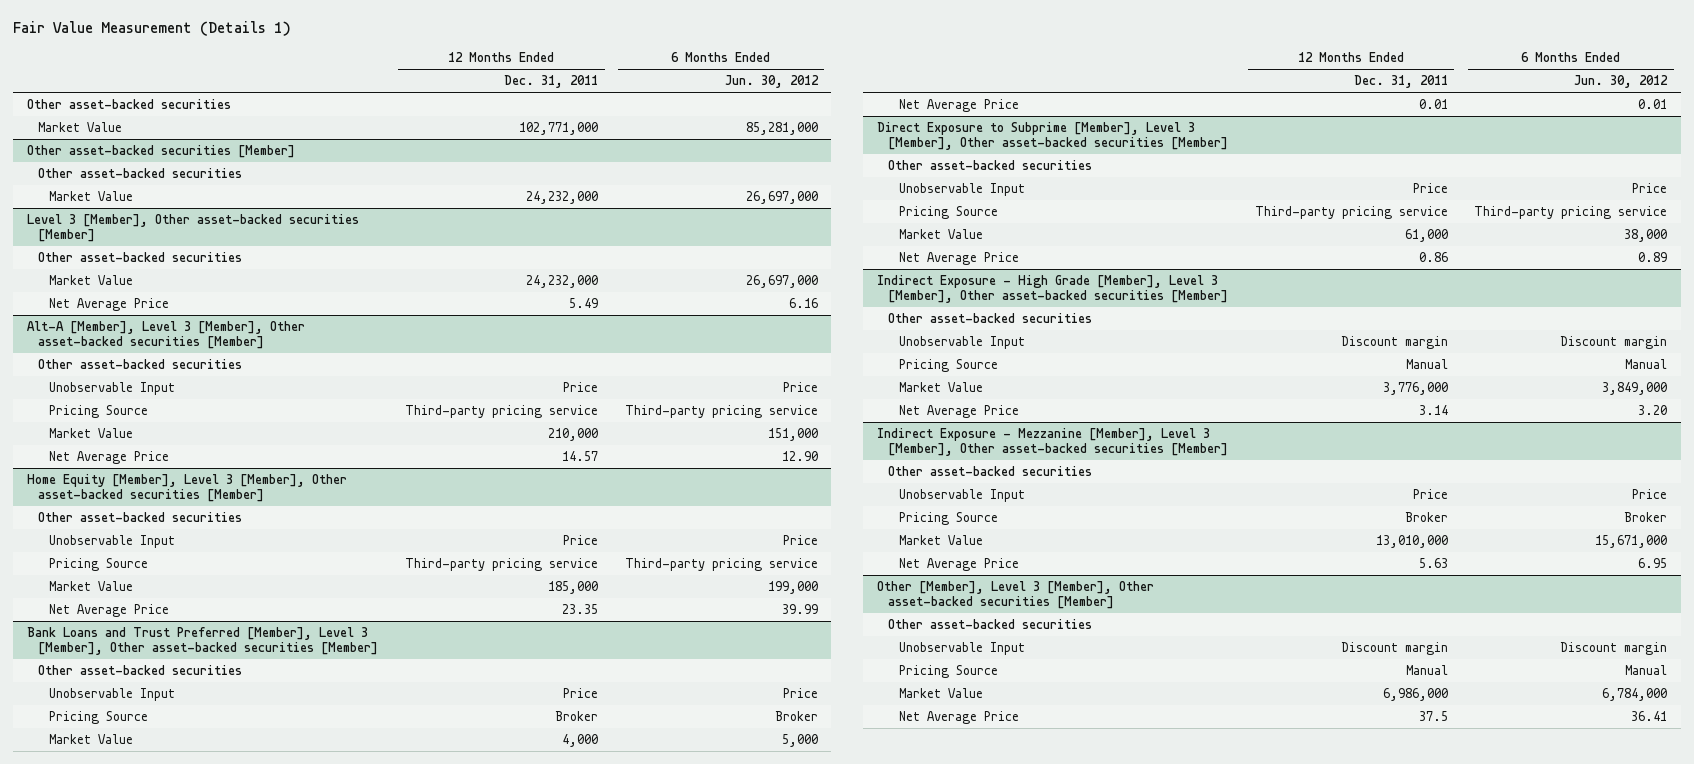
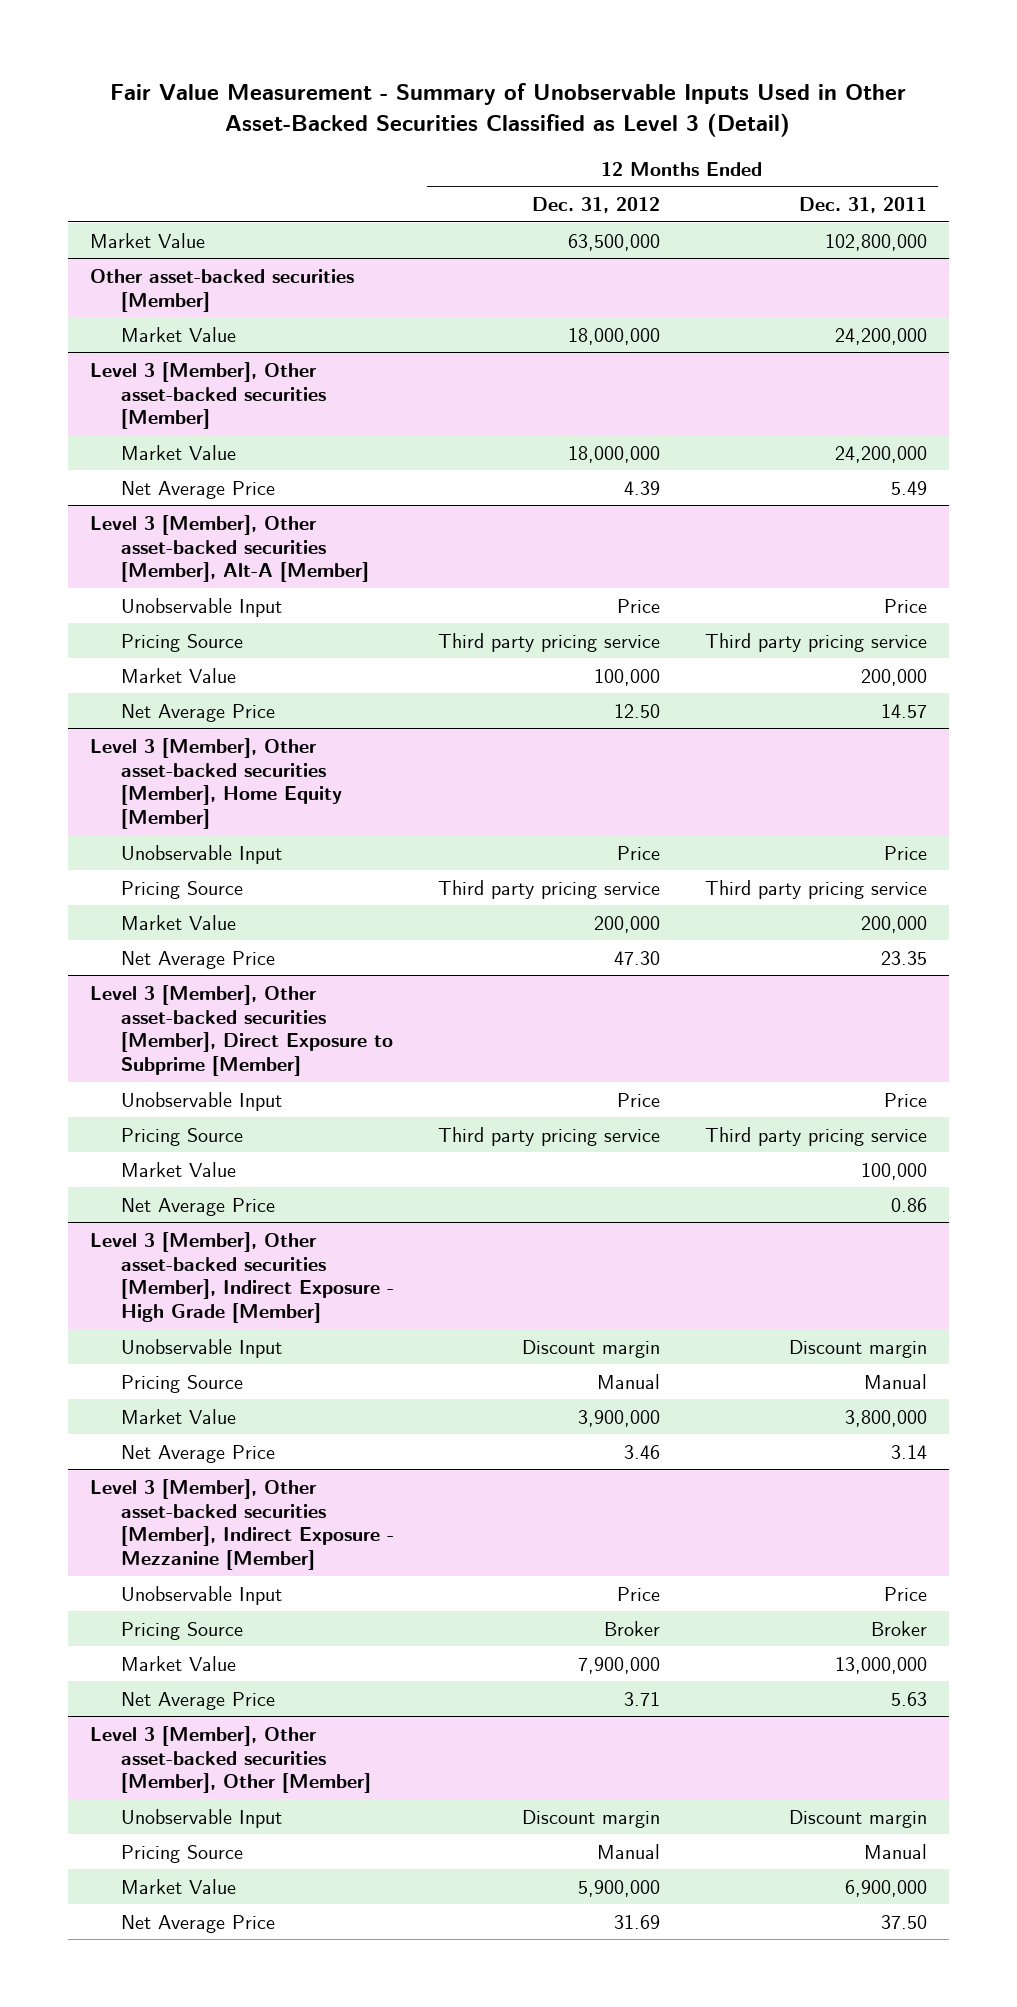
- Fair Value Measurement (Details 1)
+ Fair Value Measurement - Summary of Unobservable Inputs Used in Other Asset-Backed Securities Classified as Level 3 (Detail)
- | 12 Months Ended Dec. 31, 2011 | 6 Months Ended Jun. 30, 2012
+ | 12 Months Ended Dec. 31, 2012 | 12 Months Ended Dec. 31, 2011
- Other asset-backed securities
- Market Value | 102,771,000 | 85,281,000
+ Market Value | 63,500,000 | 102,800,000
@ Other asset-backed securities [Member]
- Other asset-backed securities
- Market Value | 24,232,000 | 26,697,000
+ Market Value | 18,000,000 | 24,200,000
@ Level 3 [Member], Other asset-backed securities [Member]
- Other asset-backed securities
- Market Value | 24,232,000 | 26,697,000
+ Market Value | 18,000,000 | 24,200,000
- Alt-A [Member], Level 3 [Member], Other asset-backed securities [Member]
- Other asset-backed securities
+ Level 3 [Member], Other asset-backed securities [Member], Alt-A [Member]
- Pricing Source | Third-party pricing service | Third-party pricing service
- Market Value | 210,000 | 151,000
+ Pricing Source | Third party pricing service | Third party pricing service
+ Market Value | 100,000 | 200,000
- Home Equity [Member], Level 3 [Member], Other asset-backed securities [Member]
- Other asset-backed securities
+ Level 3 [Member], Other asset-backed securities [Member], Home Equity [Member]
- Pricing Source | Third-party pricing service | Third-party pricing service
- Market Value | 185,000 | 199,000
+ Pricing Source | Third party pricing service | Third party pricing service
+ Market Value | 200,000 | 200,000
- Bank Loans and Trust Preferred [Member], Level 3 [Member], Other asset-backed securities [Member]
- Other asset-backed securities
- Unobservable Input | Price | Price
- Pricing Source | Broker | Broker
- Market Value | 4,000 | 5,000
- Net Average Price | 0.01 | 0.01
- Direct Exposure to Subprime [Member], Level 3 [Member], Other asset-backed securities [Member]
- Other asset-backed securities
+ Level 3 [Member], Other asset-backed securities [Member], Direct Exposure to Subprime [Member]
- Pricing Source | Third-party pricing service | Third-party pricing service
- Market Value | 61,000 | 38,000
+ Pricing Source | Third party pricing service | Third party pricing service
+ Market Value | | 100,000
- Indirect Exposure - High Grade [Member], Level 3 [Member], Other asset-backed securities [Member]
- Other asset-backed securities
+ Level 3 [Member], Other asset-backed securities [Member], Indirect Exposure - High Grade [Member]
- Market Value | 3,776,000 | 3,849,000
+ Market Value | 3,900,000 | 3,800,000
- Indirect Exposure - Mezzanine [Member], Level 3 [Member], Other asset-backed securities [Member]
- Other asset-backed securities
+ Level 3 [Member], Other asset-backed securities [Member], Indirect Exposure - Mezzanine [Member]
- Market Value | 13,010,000 | 15,671,000
+ Market Value | 7,900,000 | 13,000,000
- Other [Member], Level 3 [Member], Other asset-backed securities [Member]
- Other asset-backed securities
+ Level 3 [Member], Other asset-backed securities [Member], Other [Member]
- Market Value | 6,986,000 | 6,784,000
- Net Average Price | 37.5 | 36.41
+ Market Value | 5,900,000 | 6,900,000
+ Net Average Price | 31.69 | 37.50

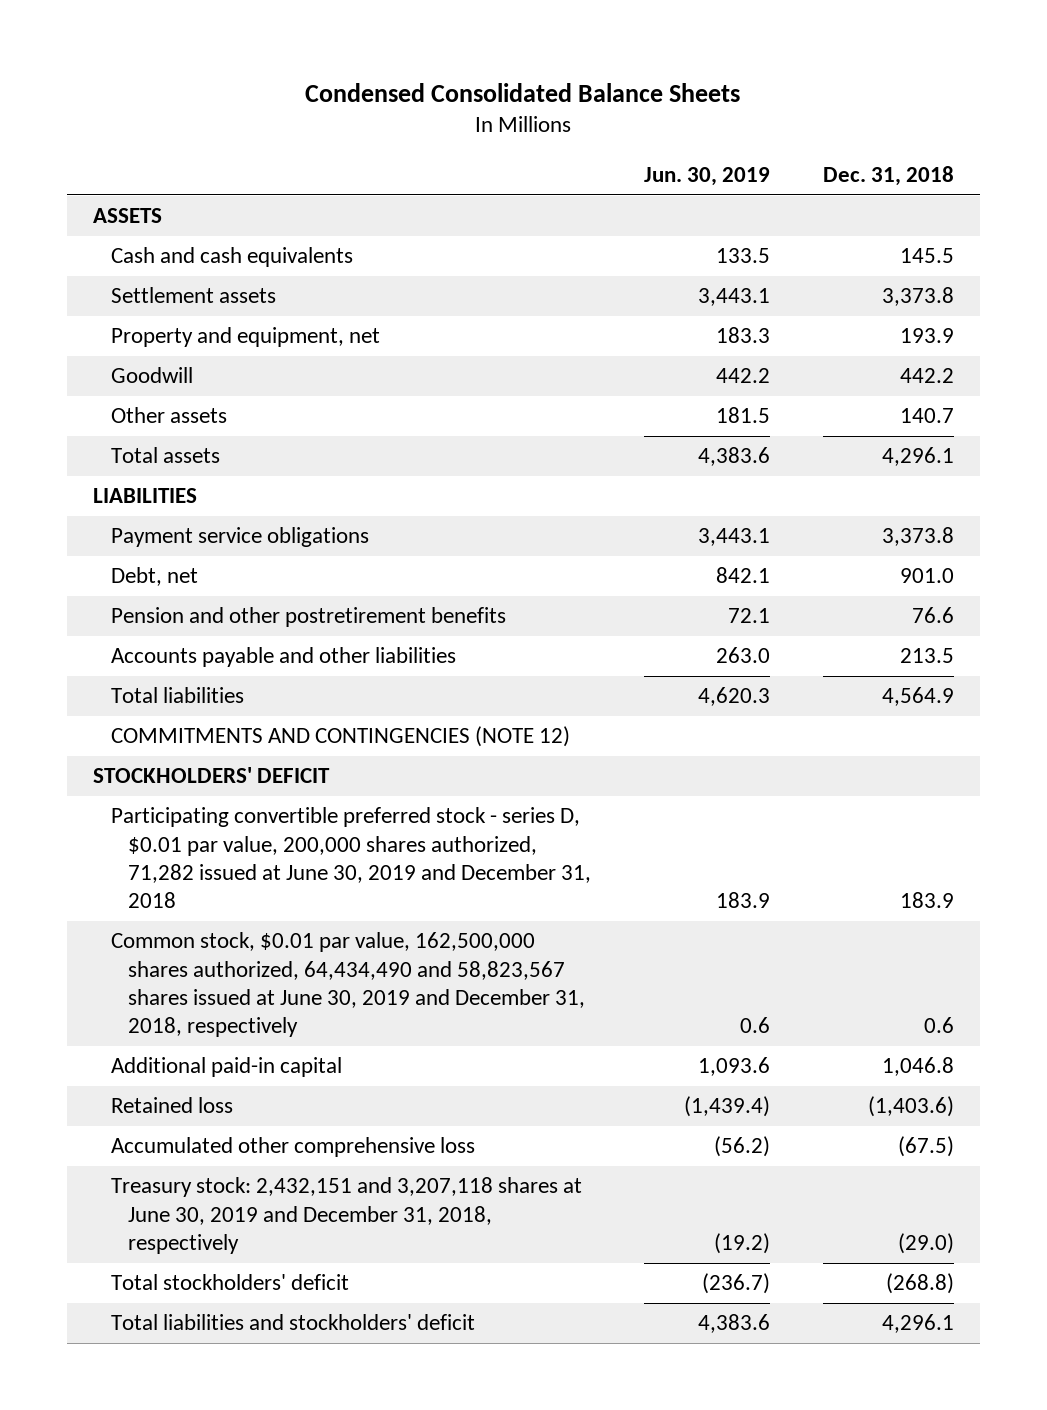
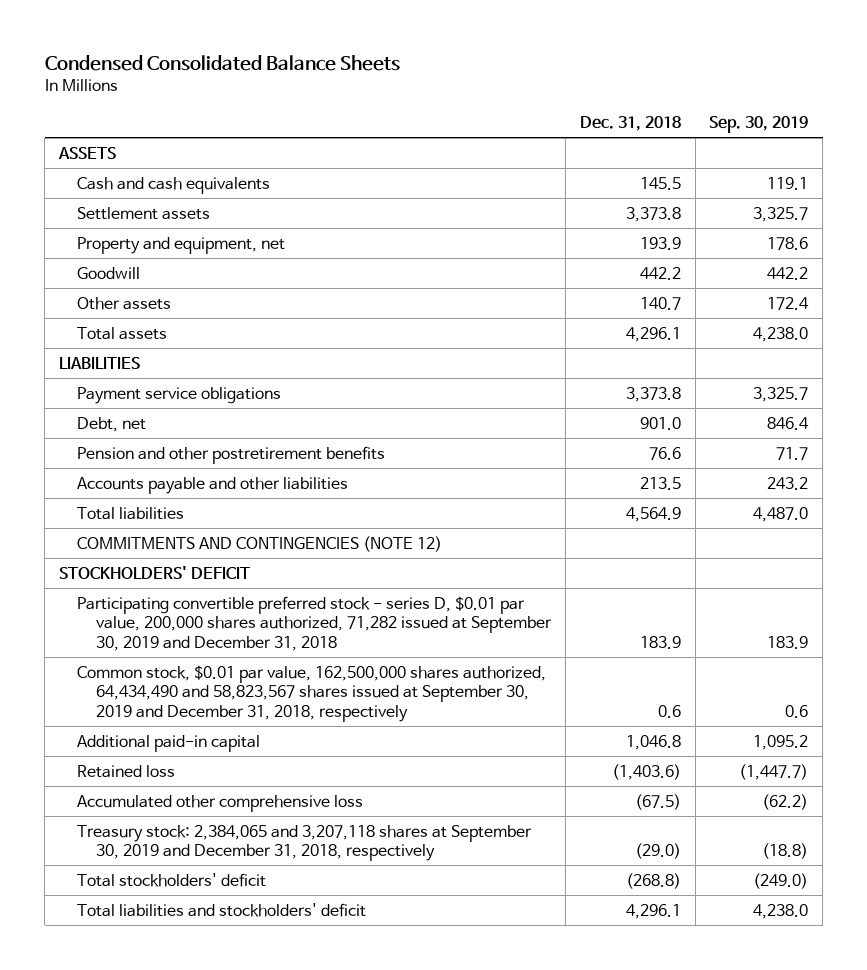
- | Jun. 30, 2019 | Dec. 31, 2018
+ | Dec. 31, 2018 | Sep. 30, 2019
- Participating convertible preferred stock - series D, $0.01 par value, 200,000 shares authorized, 71,282 issued at June 30, 2019 and December 31, 2018 | 183.9 | 183.9
- Common stock, $0.01 par value, 162,500,000 shares authorized, 64,434,490 and 58,823,567 shares issued at June 30, 2019 and December 31, 2018, respectively | 0.6 | 0.6
+ Participating convertible preferred stock - series D, $0.01 par value, 200,000 shares authorized, 71,282 issued at September 30, 2019 and December 31, 2018 | 183.9 | 183.9
+ Common stock, $0.01 par value, 162,500,000 shares authorized, 64,434,490 and 58,823,567 shares issued at September 30, 2019 and December 31, 2018, respectively | 0.6 | 0.6
- Treasury stock: 2,432,151 and 3,207,118 shares at June 30, 2019 and December 31, 2018, respectively | (19.2) | (29.0)
+ Treasury stock: 2,384,065 and 3,207,118 shares at September 30, 2019 and December 31, 2018, respectively | (29.0) | (18.8)

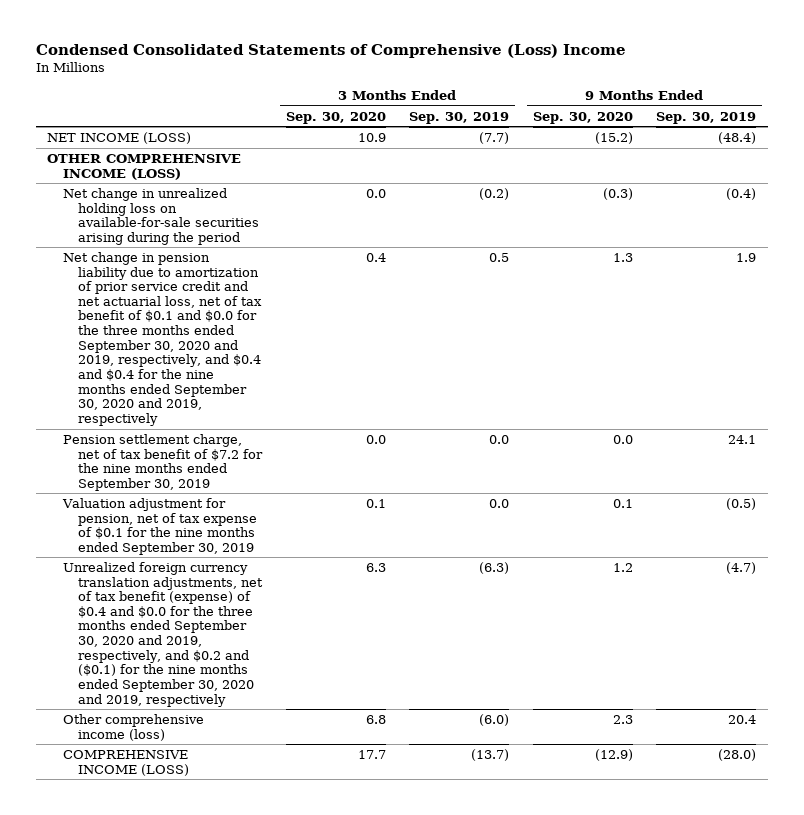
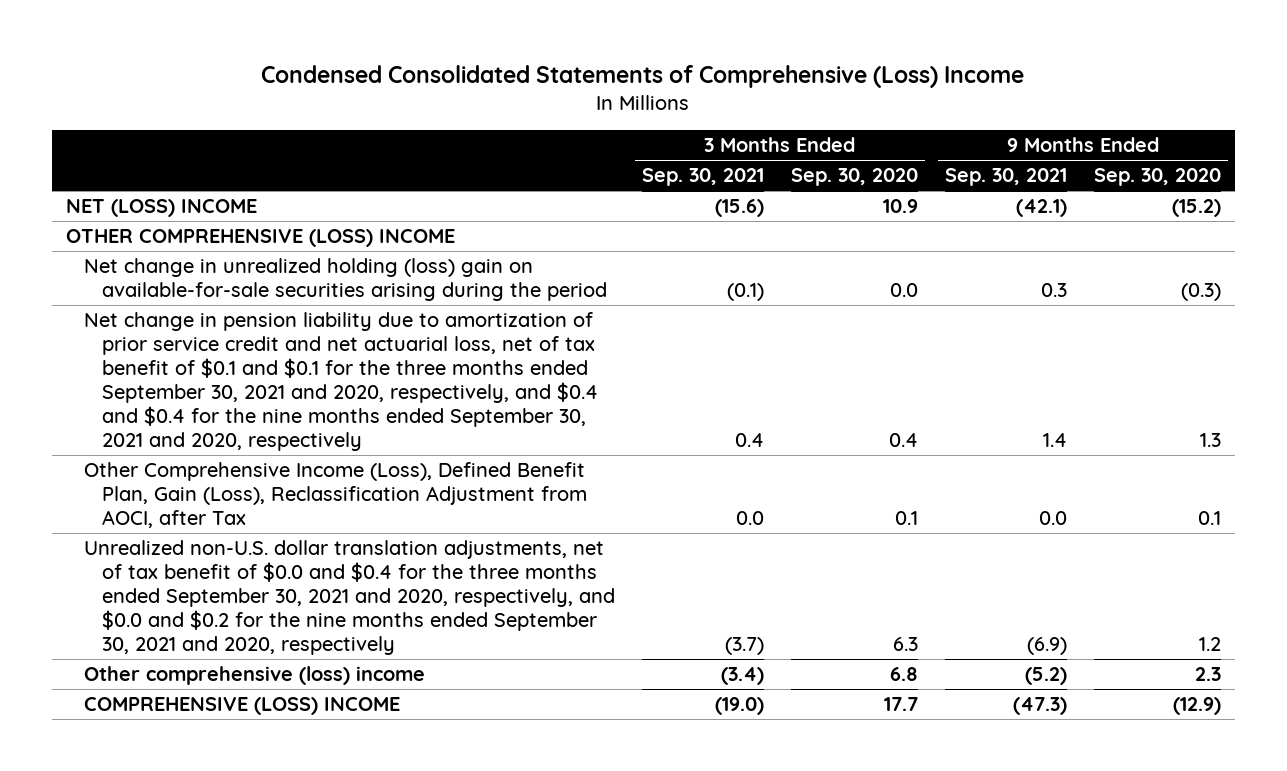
- | 3 Months Ended Sep. 30, 2020 | 3 Months Ended Sep. 30, 2019 | 9 Months Ended Sep. 30, 2020 | 9 Months Ended Sep. 30, 2019
+ | 3 Months Ended Sep. 30, 2021 | 3 Months Ended Sep. 30, 2020 | 9 Months Ended Sep. 30, 2021 | 9 Months Ended Sep. 30, 2020
- NET INCOME (LOSS) | 10.9 | (7.7) | (15.2) | (48.4)
- OTHER COMPREHENSIVE INCOME (LOSS)
- Net change in unrealized holding loss on available-for-sale securities arising during the period | 0.0 | (0.2) | (0.3) | (0.4)
- Net change in pension liability due to amortization of prior service credit and net actuarial loss, net of tax benefit of $0.1 and $0.0 for the three months ended September 30, 2020 and 2019, respectively, and $0.4 and $0.4 for the nine months ended September 30, 2020 and 2019, respectively | 0.4 | 0.5 | 1.3 | 1.9
- Pension settlement charge, net of tax benefit of $7.2 for the nine months ended September 30, 2019 | 0.0 | 0.0 | 0.0 | 24.1
- Valuation adjustment for pension, net of tax expense of $0.1 for the nine months ended September 30, 2019 | 0.1 | 0.0 | 0.1 | (0.5)
- Unrealized foreign currency translation adjustments, net of tax benefit (expense) of $0.4 and $0.0 for the three months ended September 30, 2020 and 2019, respectively, and $0.2 and ($0.1) for the nine months ended September 30, 2020 and 2019, respectively | 6.3 | (6.3) | 1.2 | (4.7)
- Other comprehensive income (loss) | 6.8 | (6.0) | 2.3 | 20.4
- COMPREHENSIVE INCOME (LOSS) | 17.7 | (13.7) | (12.9) | (28.0)
+ NET (LOSS) INCOME | (15.6) | 10.9 | (42.1) | (15.2)
+ OTHER COMPREHENSIVE (LOSS) INCOME
+ Net change in unrealized holding (loss) gain on available-for-sale securities arising during the period | (0.1) | 0.0 | 0.3 | (0.3)
+ Net change in pension liability due to amortization of prior service credit and net actuarial loss, net of tax benefit of $0.1 and $0.1 for the three months ended September 30, 2021 and 2020, respectively, and $0.4 and $0.4 for the nine months ended September 30, 2021 and 2020, respectively | 0.4 | 0.4 | 1.4 | 1.3
+ Other Comprehensive Income (Loss), Defined Benefit Plan, Gain (Loss), Reclassification Adjustment from AOCI, after Tax | 0.0 | 0.1 | 0.0 | 0.1
+ Unrealized non-U.S. dollar translation adjustments, net of tax benefit of $0.0 and $0.4 for the three months ended September 30, 2021 and 2020, respectively, and $0.0 and $0.2 for the nine months ended September 30, 2021 and 2020, respectively | (3.7) | 6.3 | (6.9) | 1.2
+ Other comprehensive (loss) income | (3.4) | 6.8 | (5.2) | 2.3
+ COMPREHENSIVE (LOSS) INCOME | (19.0) | 17.7 | (47.3) | (12.9)

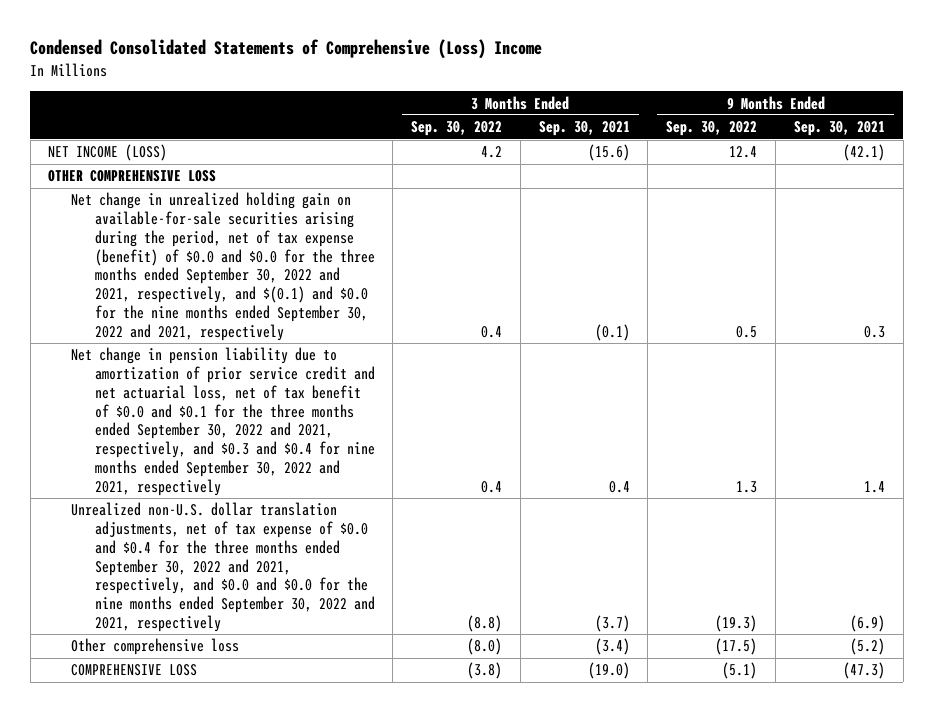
- | 3 Months Ended Sep. 30, 2021 | 3 Months Ended Sep. 30, 2020 | 9 Months Ended Sep. 30, 2021 | 9 Months Ended Sep. 30, 2020
+ | 3 Months Ended Sep. 30, 2022 | 3 Months Ended Sep. 30, 2021 | 9 Months Ended Sep. 30, 2022 | 9 Months Ended Sep. 30, 2021
- NET (LOSS) INCOME | (15.6) | 10.9 | (42.1) | (15.2)
- OTHER COMPREHENSIVE (LOSS) INCOME
- Net change in unrealized holding (loss) gain on available-for-sale securities arising during the period | (0.1) | 0.0 | 0.3 | (0.3)
- Net change in pension liability due to amortization of prior service credit and net actuarial loss, net of tax benefit of $0.1 and $0.1 for the three months ended September 30, 2021 and 2020, respectively, and $0.4 and $0.4 for the nine months ended September 30, 2021 and 2020, respectively | 0.4 | 0.4 | 1.4 | 1.3
- Other Comprehensive Income (Loss), Defined Benefit Plan, Gain (Loss), Reclassification Adjustment from AOCI, after Tax | 0.0 | 0.1 | 0.0 | 0.1
- Unrealized non-U.S. dollar translation adjustments, net of tax benefit of $0.0 and $0.4 for the three months ended September 30, 2021 and 2020, respectively, and $0.0 and $0.2 for the nine months ended September 30, 2021 and 2020, respectively | (3.7) | 6.3 | (6.9) | 1.2
- Other comprehensive (loss) income | (3.4) | 6.8 | (5.2) | 2.3
- COMPREHENSIVE (LOSS) INCOME | (19.0) | 17.7 | (47.3) | (12.9)
+ NET INCOME (LOSS) | 4.2 | (15.6) | 12.4 | (42.1)
+ OTHER COMPREHENSIVE LOSS
+ Net change in unrealized holding gain on available-for-sale securities arising during the period, net of tax expense (benefit) of $0.0 and $0.0 for the three months ended September 30, 2022 and 2021, respectively, and $(0.1) and $0.0 for the nine months ended September 30, 2022 and 2021, respectively | 0.4 | (0.1) | 0.5 | 0.3
+ Net change in pension liability due to amortization of prior service credit and net actuarial loss, net of tax benefit of $0.0 and $0.1 for the three months ended September 30, 2022 and 2021, respectively, and $0.3 and $0.4 for nine months ended September 30, 2022 and 2021, respectively | 0.4 | 0.4 | 1.3 | 1.4
+ Unrealized non-U.S. dollar translation adjustments, net of tax expense of $0.0 and $0.4 for the three months ended September 30, 2022 and 2021, respectively, and $0.0 and $0.0 for the nine months ended September 30, 2022 and 2021, respectively | (8.8) | (3.7) | (19.3) | (6.9)
+ Other comprehensive loss | (8.0) | (3.4) | (17.5) | (5.2)
+ COMPREHENSIVE LOSS | (3.8) | (19.0) | (5.1) | (47.3)

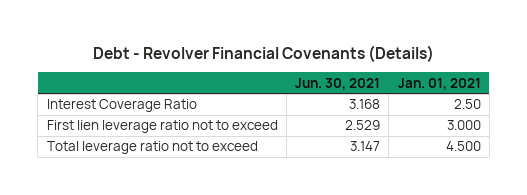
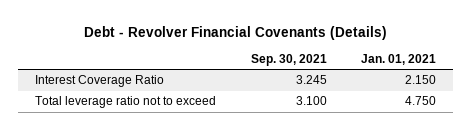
- | Jun. 30, 2021 | Jan. 01, 2021
+ | Sep. 30, 2021 | Jan. 01, 2021
- Interest Coverage Ratio | 3.168 | 2.50
- First lien leverage ratio not to exceed | 2.529 | 3.000
- Total leverage ratio not to exceed | 3.147 | 4.500
+ Interest Coverage Ratio | 3.245 | 2.150
+ Total leverage ratio not to exceed | 3.100 | 4.750

